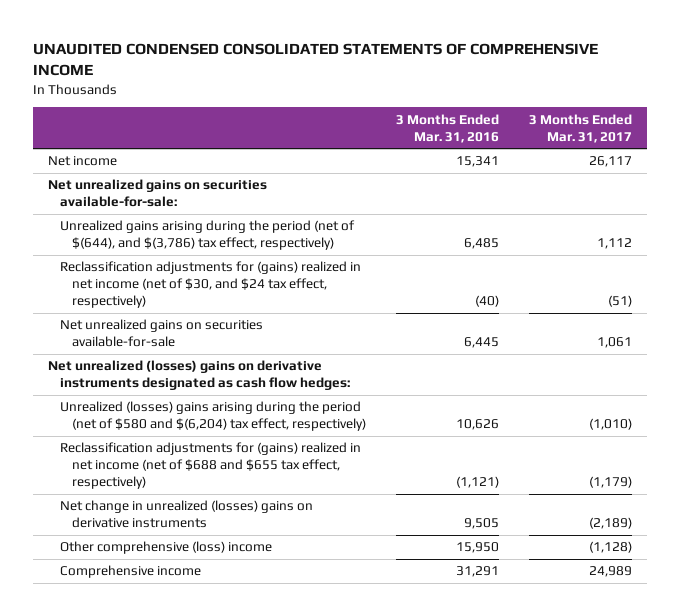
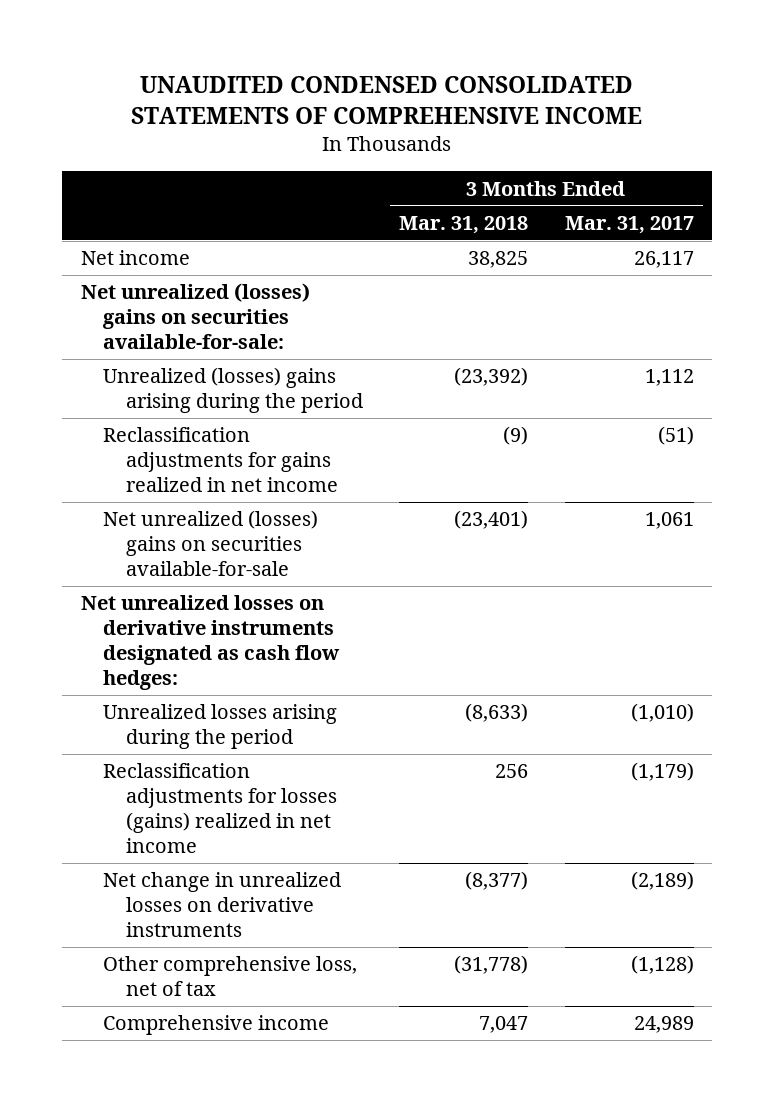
- | 3 Months Ended Mar. 31, 2016 | 3 Months Ended Mar. 31, 2017
+ | 3 Months Ended Mar. 31, 2018 | 3 Months Ended Mar. 31, 2017
- Net unrealized gains on securities available-for-sale:
- Unrealized gains arising during the period (net of $(644), and $(3,786) tax effect, respectively) | 6,485 | 1,112
- Reclassification adjustments for (gains) realized in net income (net of $30, and $24 tax effect, respectively) | (40) | (51)
- Net unrealized gains on securities available-for-sale | 6,445 | 1,061
- Net unrealized (losses) gains on derivative instruments designated as cash flow hedges:
- Unrealized (losses) gains arising during the period (net of $580 and $(6,204) tax effect, respectively) | 10,626 | (1,010)
- Reclassification adjustments for (gains) realized in net income (net of $688 and $655 tax effect, respectively) | (1,121) | (1,179)
- Net change in unrealized (losses) gains on derivative instruments | 9,505 | (2,189)
- Other comprehensive (loss) income | 15,950 | (1,128)
+ Net unrealized (losses) gains on securities available-for-sale:
+ Unrealized (losses) gains arising during the period | (23,392) | 1,112
+ Reclassification adjustments for gains realized in net income | (9) | (51)
+ Net unrealized (losses) gains on securities available-for-sale | (23,401) | 1,061
+ Net unrealized losses on derivative instruments designated as cash flow hedges:
+ Unrealized losses arising during the period | (8,633) | (1,010)
+ Reclassification adjustments for losses (gains) realized in net income | 256 | (1,179)
+ Net change in unrealized losses on derivative instruments | (8,377) | (2,189)
+ Other comprehensive loss, net of tax | (31,778) | (1,128)

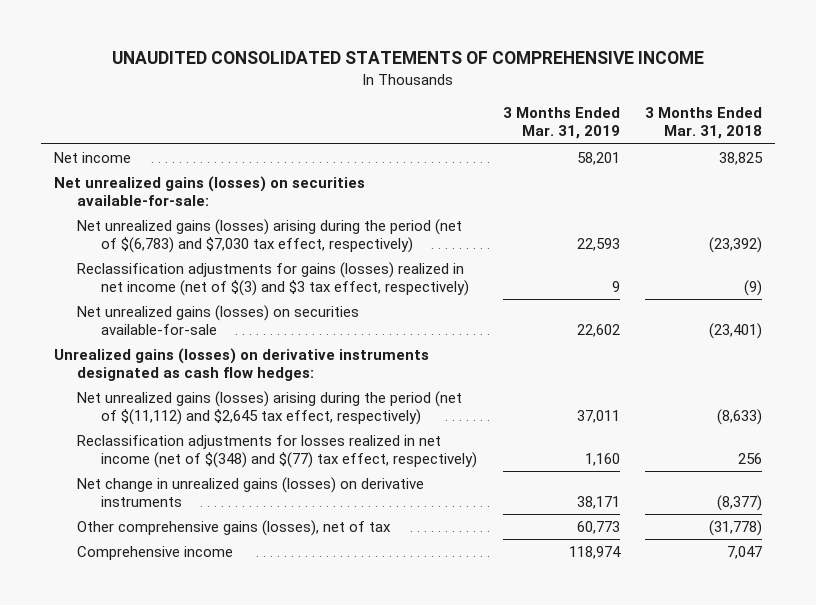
- UNAUDITED CONDENSED CONSOLIDATED STATEMENTS OF COMPREHENSIVE INCOME
+ UNAUDITED CONSOLIDATED STATEMENTS OF COMPREHENSIVE INCOME
- | 3 Months Ended Mar. 31, 2018 | 3 Months Ended Mar. 31, 2017
+ | 3 Months Ended Mar. 31, 2019 | 3 Months Ended Mar. 31, 2018
- Net unrealized (losses) gains on securities available-for-sale:
- Unrealized (losses) gains arising during the period | (23,392) | 1,112
- Reclassification adjustments for gains realized in net income | (9) | (51)
- Net unrealized (losses) gains on securities available-for-sale | (23,401) | 1,061
- Net unrealized losses on derivative instruments designated as cash flow hedges:
- Unrealized losses arising during the period | (8,633) | (1,010)
- Reclassification adjustments for losses (gains) realized in net income | 256 | (1,179)
- Net change in unrealized losses on derivative instruments | (8,377) | (2,189)
- Other comprehensive loss, net of tax | (31,778) | (1,128)
+ Net unrealized gains (losses) on securities available-for-sale:
+ Net unrealized gains (losses) arising during the period (net of $(6,783) and $7,030 tax effect, respectively) | 22,593 | (23,392)
+ Reclassification adjustments for gains (losses) realized in net income (net of $(3) and $3 tax effect, respectively) | 9 | (9)
+ Net unrealized gains (losses) on securities available-for-sale | 22,602 | (23,401)
+ Unrealized gains (losses) on derivative instruments designated as cash flow hedges:
+ Net unrealized gains (losses) arising during the period (net of $(11,112) and $2,645 tax effect, respectively) | 37,011 | (8,633)
+ Reclassification adjustments for losses realized in net income (net of $(348) and $(77) tax effect, respectively) | 1,160 | 256
+ Net change in unrealized gains (losses) on derivative instruments | 38,171 | (8,377)
+ Other comprehensive gains (losses), net of tax | 60,773 | (31,778)

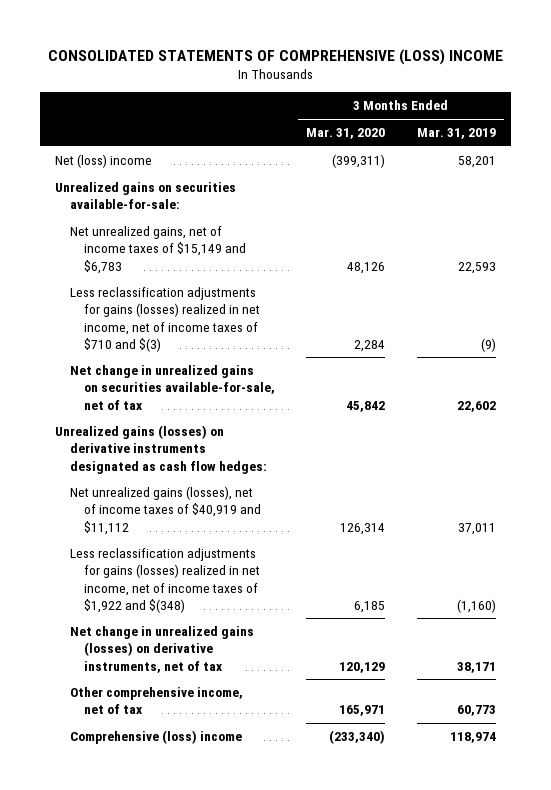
- UNAUDITED CONSOLIDATED STATEMENTS OF COMPREHENSIVE INCOME
+ CONSOLIDATED STATEMENTS OF COMPREHENSIVE (LOSS) INCOME
- | 3 Months Ended Mar. 31, 2019 | 3 Months Ended Mar. 31, 2018
+ | 3 Months Ended Mar. 31, 2020 | 3 Months Ended Mar. 31, 2019
- Net income | 58,201 | 38,825
- Net unrealized gains (losses) on securities available-for-sale:
- Net unrealized gains (losses) arising during the period (net of $(6,783) and $7,030 tax effect, respectively) | 22,593 | (23,392)
- Reclassification adjustments for gains (losses) realized in net income (net of $(3) and $3 tax effect, respectively) | 9 | (9)
- Net unrealized gains (losses) on securities available-for-sale | 22,602 | (23,401)
+ Net (loss) income | (399,311) | 58,201
+ Unrealized gains on securities available-for-sale:
+ Net unrealized gains, net of income taxes of $15,149 and $6,783 | 48,126 | 22,593
+ Less reclassification adjustments for gains (losses) realized in net income, net of income taxes of $710 and $(3) | 2,284 | (9)
+ Net change in unrealized gains on securities available-for-sale, net of tax | 45,842 | 22,602
- Net unrealized gains (losses) arising during the period (net of $(11,112) and $2,645 tax effect, respectively) | 37,011 | (8,633)
- Reclassification adjustments for losses realized in net income (net of $(348) and $(77) tax effect, respectively) | 1,160 | 256
- Net change in unrealized gains (losses) on derivative instruments | 38,171 | (8,377)
- Other comprehensive gains (losses), net of tax | 60,773 | (31,778)
- Comprehensive income | 118,974 | 7,047
+ Net unrealized gains (losses), net of income taxes of $40,919 and $11,112 | 126,314 | 37,011
+ Less reclassification adjustments for gains (losses) realized in net income, net of income taxes of $1,922 and $(348) | 6,185 | (1,160)
+ Net change in unrealized gains (losses) on derivative instruments, net of tax | 120,129 | 38,171
+ Other comprehensive income, net of tax | 165,971 | 60,773
+ Comprehensive (loss) income | (233,340) | 118,974

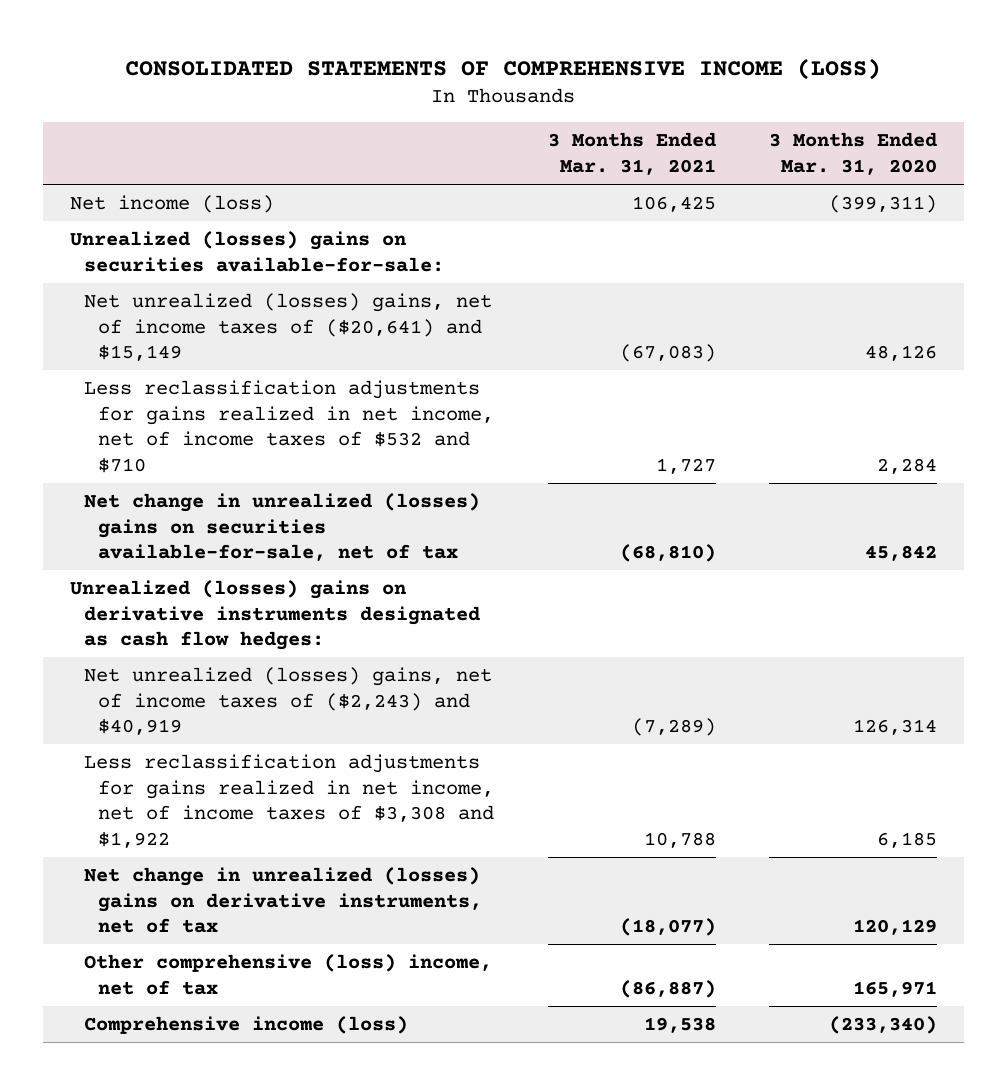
- CONSOLIDATED STATEMENTS OF COMPREHENSIVE (LOSS) INCOME
+ CONSOLIDATED STATEMENTS OF COMPREHENSIVE INCOME (LOSS)
- | 3 Months Ended Mar. 31, 2020 | 3 Months Ended Mar. 31, 2019
+ | 3 Months Ended Mar. 31, 2021 | 3 Months Ended Mar. 31, 2020
- Net (loss) income | (399,311) | 58,201
- Unrealized gains on securities available-for-sale:
- Net unrealized gains, net of income taxes of $15,149 and $6,783 | 48,126 | 22,593
- Less reclassification adjustments for gains (losses) realized in net income, net of income taxes of $710 and $(3) | 2,284 | (9)
- Net change in unrealized gains on securities available-for-sale, net of tax | 45,842 | 22,602
- Unrealized gains (losses) on derivative instruments designated as cash flow hedges:
- Net unrealized gains (losses), net of income taxes of $40,919 and $11,112 | 126,314 | 37,011
- Less reclassification adjustments for gains (losses) realized in net income, net of income taxes of $1,922 and $(348) | 6,185 | (1,160)
- Net change in unrealized gains (losses) on derivative instruments, net of tax | 120,129 | 38,171
- Other comprehensive income, net of tax | 165,971 | 60,773
- Comprehensive (loss) income | (233,340) | 118,974
+ Net income (loss) | 106,425 | (399,311)
+ Unrealized (losses) gains on securities available-for-sale:
+ Net unrealized (losses) gains, net of income taxes of ($20,641) and $15,149 | (67,083) | 48,126
+ Less reclassification adjustments for gains realized in net income, net of income taxes of $532 and $710 | 1,727 | 2,284
+ Net change in unrealized (losses) gains on securities available-for-sale, net of tax | (68,810) | 45,842
+ Unrealized (losses) gains on derivative instruments designated as cash flow hedges:
+ Net unrealized (losses) gains, net of income taxes of ($2,243) and $40,919 | (7,289) | 126,314
+ Less reclassification adjustments for gains realized in net income, net of income taxes of $3,308 and $1,922 | 10,788 | 6,185
+ Net change in unrealized (losses) gains on derivative instruments, net of tax | (18,077) | 120,129
+ Other comprehensive (loss) income, net of tax | (86,887) | 165,971
+ Comprehensive income (loss) | 19,538 | (233,340)

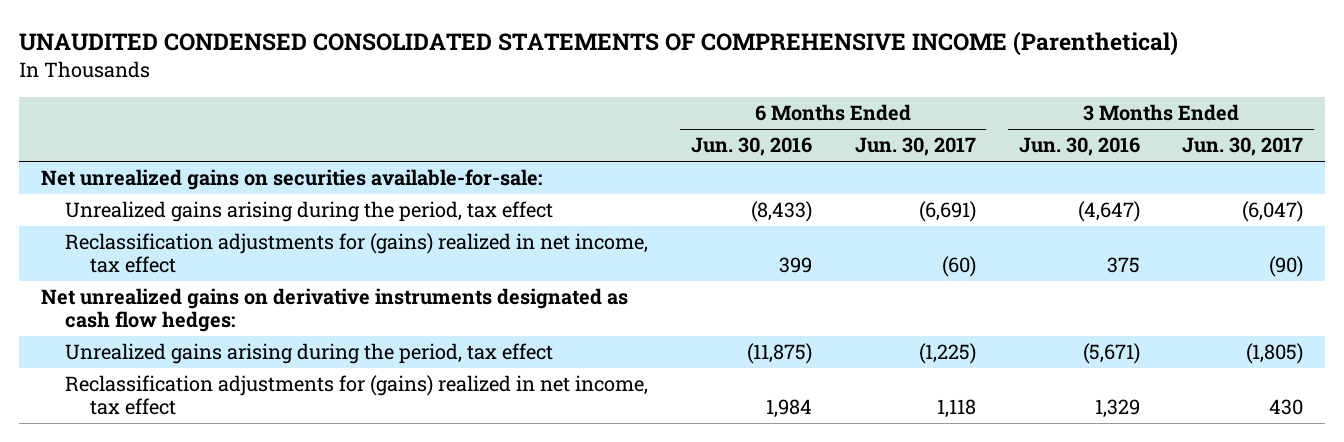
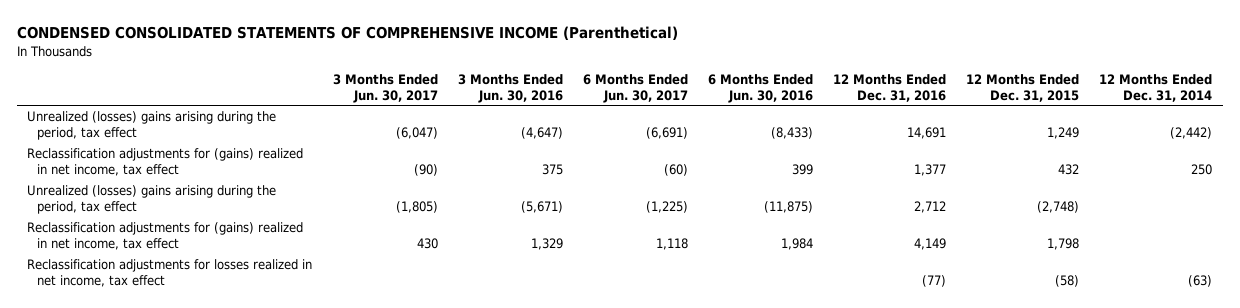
- UNAUDITED CONDENSED CONSOLIDATED STATEMENTS OF COMPREHENSIVE INCOME (Parenthetical)
+ CONDENSED CONSOLIDATED STATEMENTS OF COMPREHENSIVE INCOME (Parenthetical)
- | 6 Months Ended Jun. 30, 2016 | 6 Months Ended Jun. 30, 2017 | 3 Months Ended Jun. 30, 2016 | 3 Months Ended Jun. 30, 2017
+ | 3 Months Ended Jun. 30, 2017 | 3 Months Ended Jun. 30, 2016 | 6 Months Ended Jun. 30, 2017 | 6 Months Ended Jun. 30, 2016 | 12 Months Ended Dec. 31, 2016 | 12 Months Ended Dec. 31, 2015 | 12 Months Ended Dec. 31, 2014
- Net unrealized gains on securities available-for-sale:
- Unrealized gains arising during the period, tax effect | (8,433) | (6,691) | (4,647) | (6,047)
+ Unrealized (losses) gains arising during the period, tax effect | (6,047) | (4,647) | (6,691) | (8,433) | 14,691 | 1,249 | (2,442)
- Net unrealized gains on derivative instruments designated as cash flow hedges:
- Unrealized gains arising during the period, tax effect | (11,875) | (1,225) | (5,671) | (1,805)
+ Unrealized (losses) gains arising during the period, tax effect | (1,805) | (5,671) | (1,225) | (11,875) | 2,712 | (2,748) |
+ Reclassification adjustments for losses realized in net income, tax effect | | | | | (77) | (58) | (63)

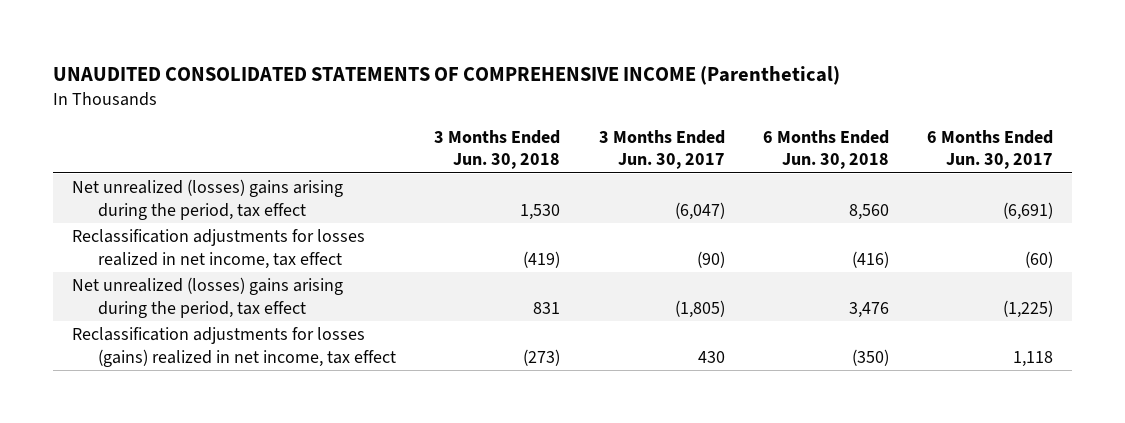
- CONDENSED CONSOLIDATED STATEMENTS OF COMPREHENSIVE INCOME (Parenthetical)
+ UNAUDITED CONSOLIDATED STATEMENTS OF COMPREHENSIVE INCOME (Parenthetical)
- | 3 Months Ended Jun. 30, 2017 | 3 Months Ended Jun. 30, 2016 | 6 Months Ended Jun. 30, 2017 | 6 Months Ended Jun. 30, 2016 | 12 Months Ended Dec. 31, 2016 | 12 Months Ended Dec. 31, 2015 | 12 Months Ended Dec. 31, 2014
+ | 3 Months Ended Jun. 30, 2018 | 3 Months Ended Jun. 30, 2017 | 6 Months Ended Jun. 30, 2018 | 6 Months Ended Jun. 30, 2017
- Unrealized (losses) gains arising during the period, tax effect | (6,047) | (4,647) | (6,691) | (8,433) | 14,691 | 1,249 | (2,442)
- Reclassification adjustments for (gains) realized in net income, tax effect | (90) | 375 | (60) | 399 | 1,377 | 432 | 250
- Unrealized (losses) gains arising during the period, tax effect | (1,805) | (5,671) | (1,225) | (11,875) | 2,712 | (2,748) |
- Reclassification adjustments for (gains) realized in net income, tax effect | 430 | 1,329 | 1,118 | 1,984 | 4,149 | 1,798 |
- Reclassification adjustments for losses realized in net income, tax effect | | | | | (77) | (58) | (63)
+ Net unrealized (losses) gains arising during the period, tax effect | 1,530 | (6,047) | 8,560 | (6,691)
+ Reclassification adjustments for losses realized in net income, tax effect | (419) | (90) | (416) | (60)
+ Net unrealized (losses) gains arising during the period, tax effect | 831 | (1,805) | 3,476 | (1,225)
+ Reclassification adjustments for losses (gains) realized in net income, tax effect | (273) | 430 | (350) | 1,118

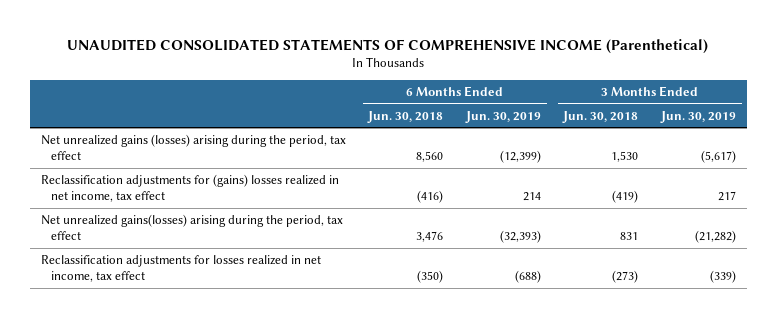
- | 3 Months Ended Jun. 30, 2018 | 3 Months Ended Jun. 30, 2017 | 6 Months Ended Jun. 30, 2018 | 6 Months Ended Jun. 30, 2017
+ | 6 Months Ended Jun. 30, 2018 | 6 Months Ended Jun. 30, 2019 | 3 Months Ended Jun. 30, 2018 | 3 Months Ended Jun. 30, 2019
- Net unrealized (losses) gains arising during the period, tax effect | 1,530 | (6,047) | 8,560 | (6,691)
- Reclassification adjustments for losses realized in net income, tax effect | (419) | (90) | (416) | (60)
- Net unrealized (losses) gains arising during the period, tax effect | 831 | (1,805) | 3,476 | (1,225)
- Reclassification adjustments for losses (gains) realized in net income, tax effect | (273) | 430 | (350) | 1,118
+ Net unrealized gains (losses) arising during the period, tax effect | 8,560 | (12,399) | 1,530 | (5,617)
+ Reclassification adjustments for (gains) losses realized in net income, tax effect | (416) | 214 | (419) | 217
+ Net unrealized gains(losses) arising during the period, tax effect | 3,476 | (32,393) | 831 | (21,282)
+ Reclassification adjustments for losses realized in net income, tax effect | (350) | (688) | (273) | (339)

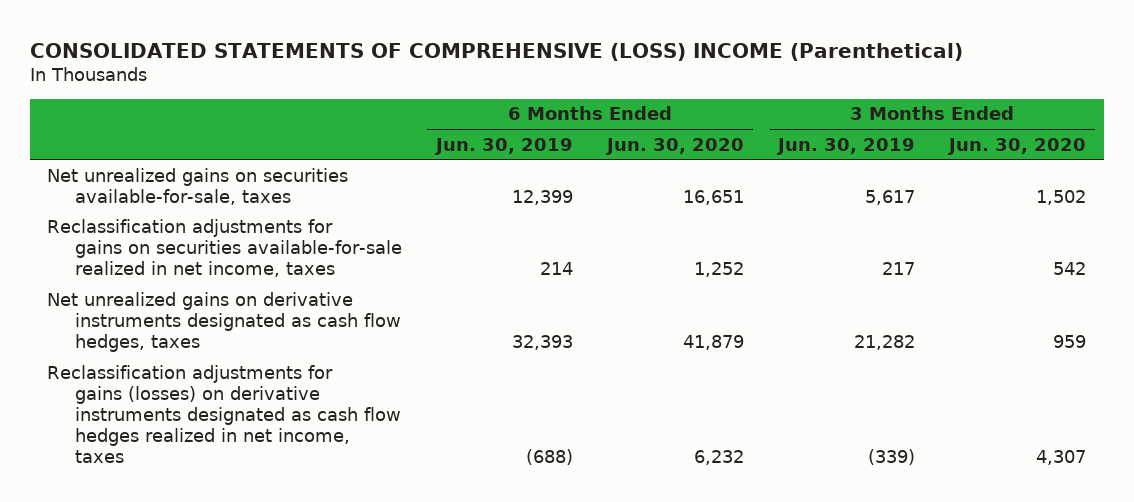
- UNAUDITED CONSOLIDATED STATEMENTS OF COMPREHENSIVE INCOME (Parenthetical)
+ CONSOLIDATED STATEMENTS OF COMPREHENSIVE (LOSS) INCOME (Parenthetical)
- | 6 Months Ended Jun. 30, 2018 | 6 Months Ended Jun. 30, 2019 | 3 Months Ended Jun. 30, 2018 | 3 Months Ended Jun. 30, 2019
+ | 6 Months Ended Jun. 30, 2019 | 6 Months Ended Jun. 30, 2020 | 3 Months Ended Jun. 30, 2019 | 3 Months Ended Jun. 30, 2020
- Net unrealized gains (losses) arising during the period, tax effect | 8,560 | (12,399) | 1,530 | (5,617)
- Reclassification adjustments for (gains) losses realized in net income, tax effect | (416) | 214 | (419) | 217
- Net unrealized gains(losses) arising during the period, tax effect | 3,476 | (32,393) | 831 | (21,282)
- Reclassification adjustments for losses realized in net income, tax effect | (350) | (688) | (273) | (339)
+ Net unrealized gains on securities available-for-sale, taxes | 12,399 | 16,651 | 5,617 | 1,502
+ Reclassification adjustments for gains on securities available-for-sale realized in net income, taxes | 214 | 1,252 | 217 | 542
+ Net unrealized gains on derivative instruments designated as cash flow hedges, taxes | 32,393 | 41,879 | 21,282 | 959
+ Reclassification adjustments for gains (losses) on derivative instruments designated as cash flow hedges realized in net income, taxes | (688) | 6,232 | (339) | 4,307

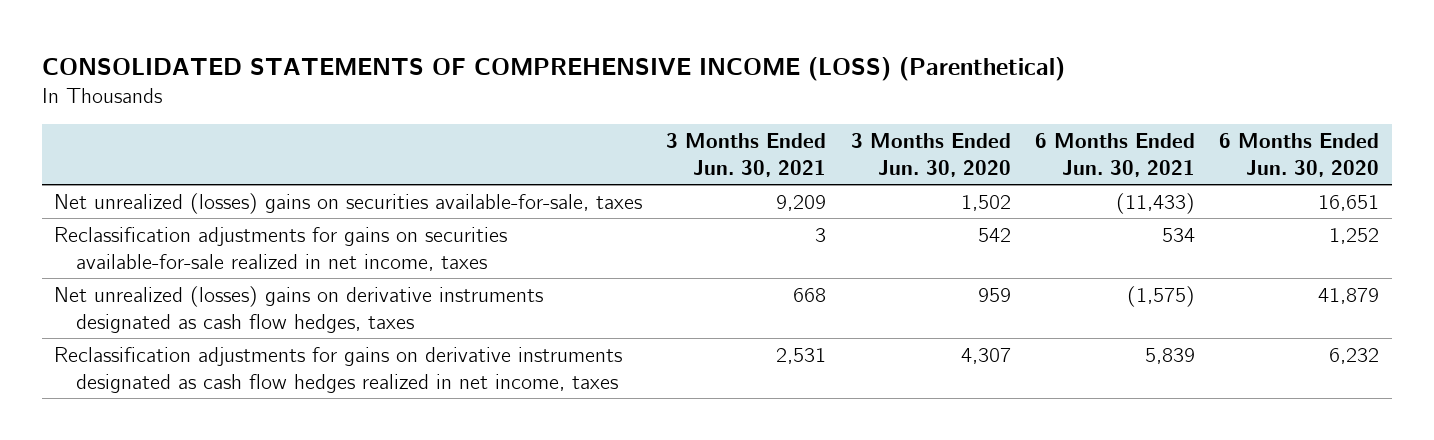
- CONSOLIDATED STATEMENTS OF COMPREHENSIVE (LOSS) INCOME (Parenthetical)
+ CONSOLIDATED STATEMENTS OF COMPREHENSIVE INCOME (LOSS) (Parenthetical)
- | 6 Months Ended Jun. 30, 2019 | 6 Months Ended Jun. 30, 2020 | 3 Months Ended Jun. 30, 2019 | 3 Months Ended Jun. 30, 2020
+ | 3 Months Ended Jun. 30, 2021 | 3 Months Ended Jun. 30, 2020 | 6 Months Ended Jun. 30, 2021 | 6 Months Ended Jun. 30, 2020
- Net unrealized gains on securities available-for-sale, taxes | 12,399 | 16,651 | 5,617 | 1,502
+ Net unrealized (losses) gains on securities available-for-sale, taxes | 9,209 | 1,502 | (11,433) | 16,651
- Net unrealized gains on derivative instruments designated as cash flow hedges, taxes | 32,393 | 41,879 | 21,282 | 959
- Reclassification adjustments for gains (losses) on derivative instruments designated as cash flow hedges realized in net income, taxes | (688) | 6,232 | (339) | 4,307
+ Net unrealized (losses) gains on derivative instruments designated as cash flow hedges, taxes | 668 | 959 | (1,575) | 41,879
+ Reclassification adjustments for gains on derivative instruments designated as cash flow hedges realized in net income, taxes | 2,531 | 4,307 | 5,839 | 6,232

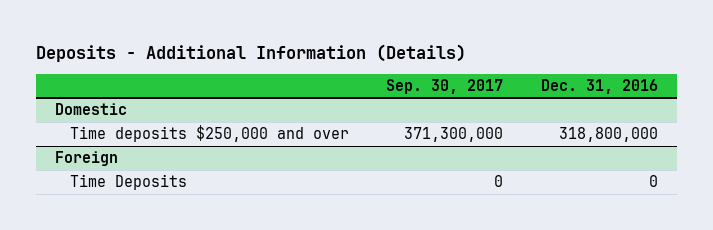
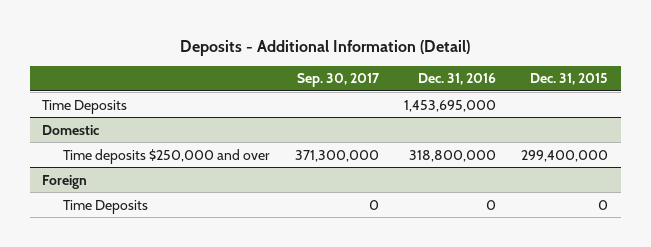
- Deposits - Additional Information (Details)
+ Deposits - Additional Information (Detail)
- | Sep. 30, 2017 | Dec. 31, 2016
+ | Sep. 30, 2017 | Dec. 31, 2016 | Dec. 31, 2015
+ Time Deposits | | 1,453,695,000 |

